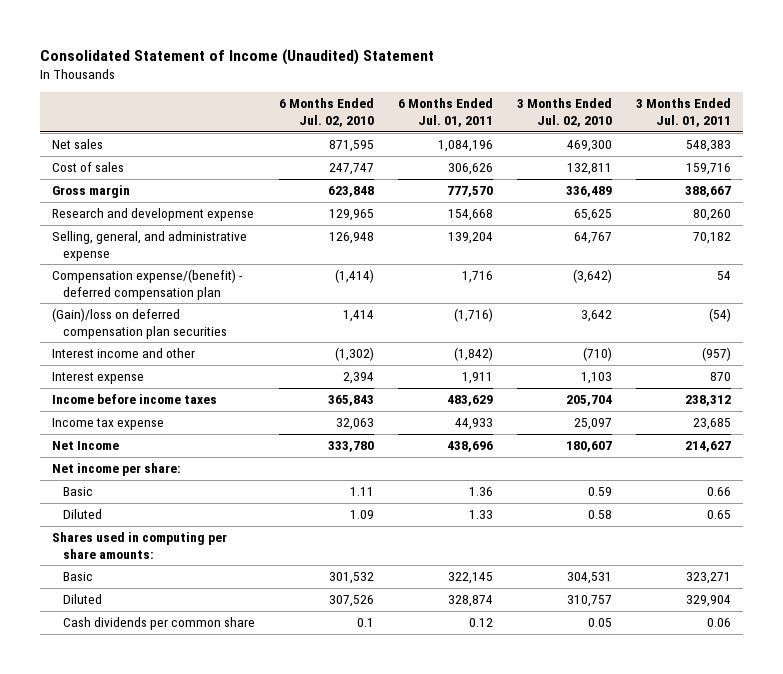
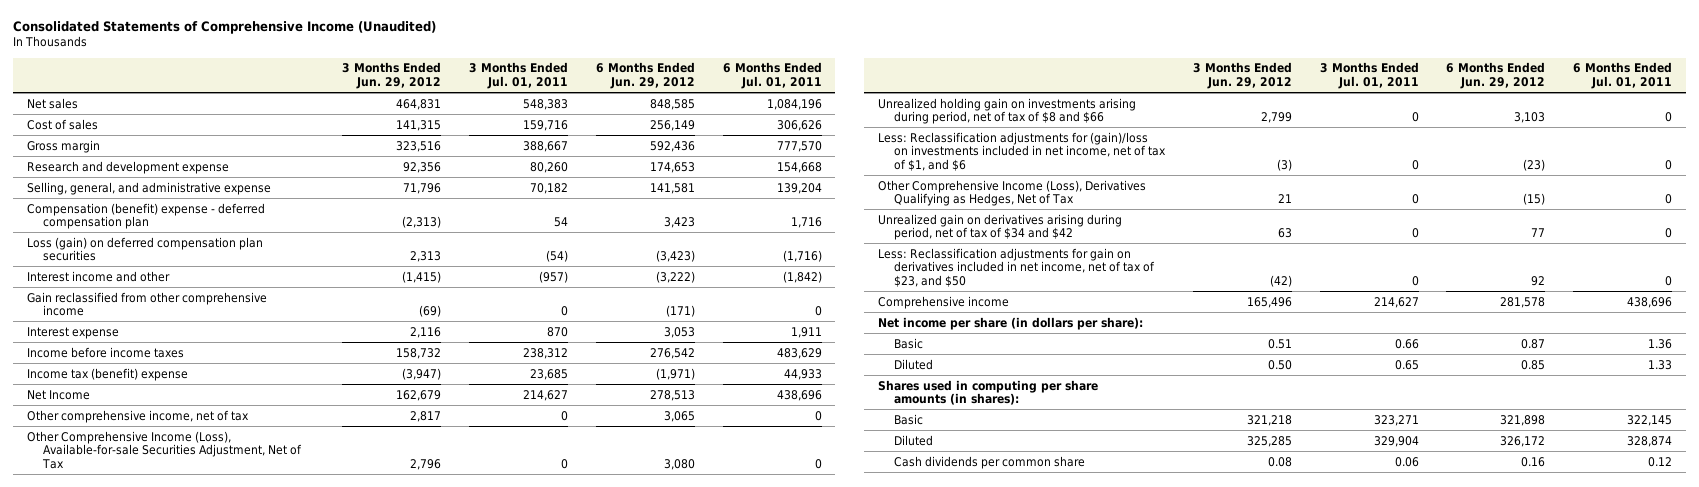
- Consolidated Statement of Income (Unaudited) Statement
+ Consolidated Statements of Comprehensive Income (Unaudited)
- | 6 Months Ended Jul. 02, 2010 | 6 Months Ended Jul. 01, 2011 | 3 Months Ended Jul. 02, 2010 | 3 Months Ended Jul. 01, 2011
+ | 3 Months Ended Jun. 29, 2012 | 3 Months Ended Jul. 01, 2011 | 6 Months Ended Jun. 29, 2012 | 6 Months Ended Jul. 01, 2011
- Compensation expense/(benefit) - deferred compensation plan | (1,414) | 1,716 | (3,642) | 54
- (Gain)/loss on deferred compensation plan securities | 1,414 | (1,716) | 3,642 | (54)
+ Compensation (benefit) expense - deferred compensation plan | (2,313) | 54 | 3,423 | 1,716
+ Loss (gain) on deferred compensation plan securities | 2,313 | (54) | (3,423) | (1,716)
+ Gain reclassified from other comprehensive income | (69) | 0 | (171) | 0
- Income tax expense | 32,063 | 44,933 | 25,097 | 23,685
+ Income tax (benefit) expense | (3,947) | 23,685 | (1,971) | 44,933
- Net income per share:
+ Other comprehensive income, net of tax | 2,817 | 0 | 3,065 | 0
+ Other Comprehensive Income (Loss), Available-for-sale Securities Adjustment, Net of Tax | 2,796 | 0 | 3,080 | 0
+ Unrealized holding gain on investments arising during period, net of tax of $8 and $66 | 2,799 | 0 | 3,103 | 0
+ Less: Reclassification adjustments for (gain)/loss on investments included in net income, net of tax of $1, and $6 | (3) | 0 | (23) | 0
+ Other Comprehensive Income (Loss), Derivatives Qualifying as Hedges, Net of Tax | 21 | 0 | (15) | 0
+ Unrealized gain on derivatives arising during period, net of tax of $34 and $42 | 63 | 0 | 77 | 0
+ Less: Reclassification adjustments for gain on derivatives included in net income, net of tax of $23, and $50 | (42) | 0 | 92 | 0
+ Comprehensive income | 165,496 | 214,627 | 281,578 | 438,696
+ Net income per share (in dollars per share):
- Shares used in computing per share amounts:
+ Shares used in computing per share amounts (in shares):

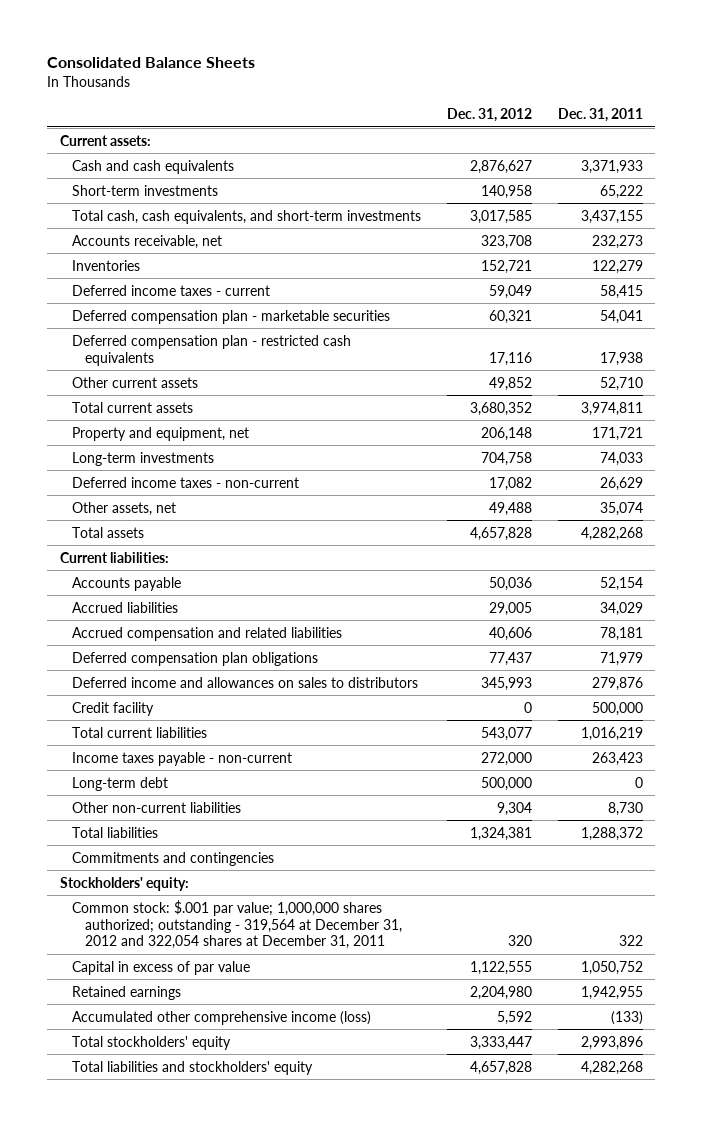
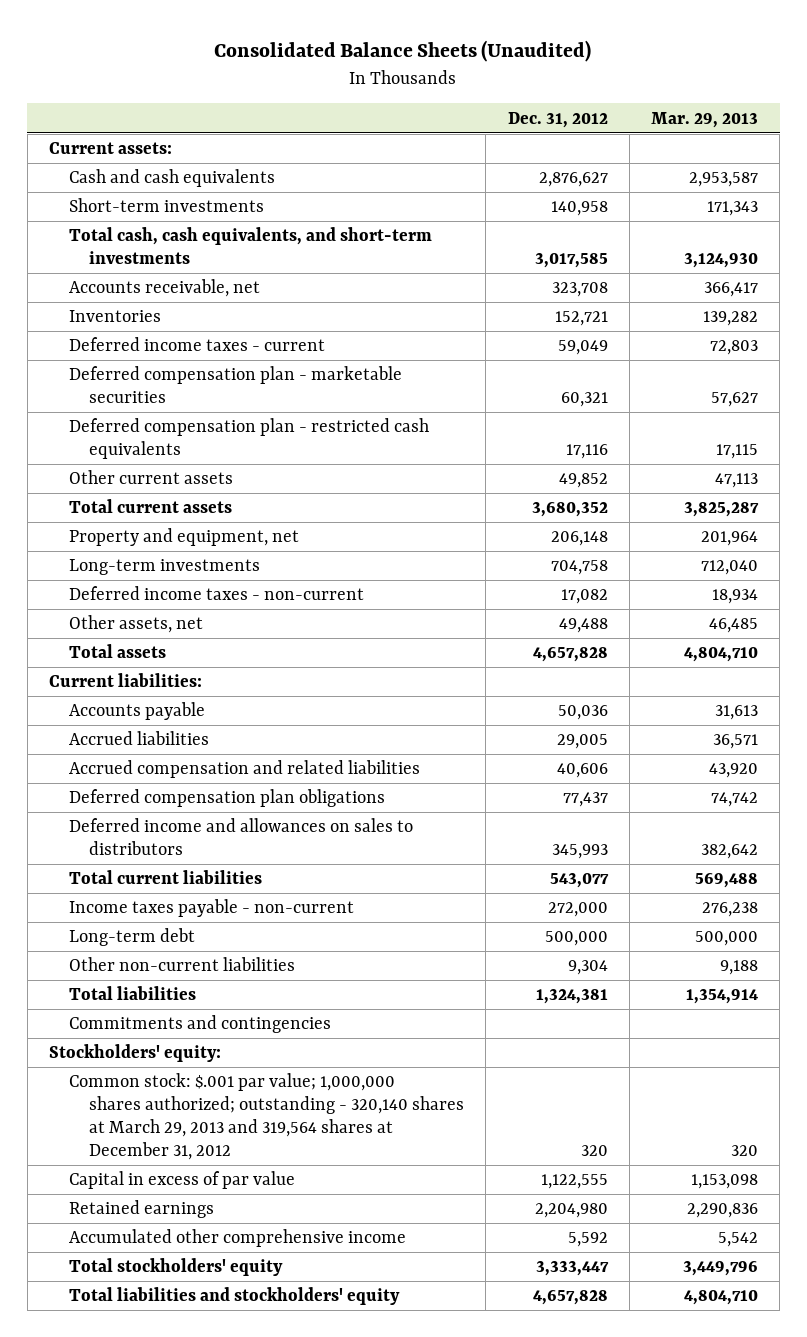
- Consolidated Balance Sheets
+ Consolidated Balance Sheets (Unaudited)
- | Dec. 31, 2012 | Dec. 31, 2011
+ | Dec. 31, 2012 | Mar. 29, 2013
- Credit facility | 0 | 500,000
- Common stock: $.001 par value; 1,000,000 shares authorized; outstanding - 319,564 at December 31, 2012 and 322,054 shares at December 31, 2011 | 320 | 322
+ Common stock: $.001 par value; 1,000,000 shares authorized; outstanding - 320,140 shares at March 29, 2013 and 319,564 shares at December 31, 2012 | 320 | 320
- Accumulated other comprehensive income (loss) | 5,592 | (133)
+ Accumulated other comprehensive income | 5,592 | 5,542

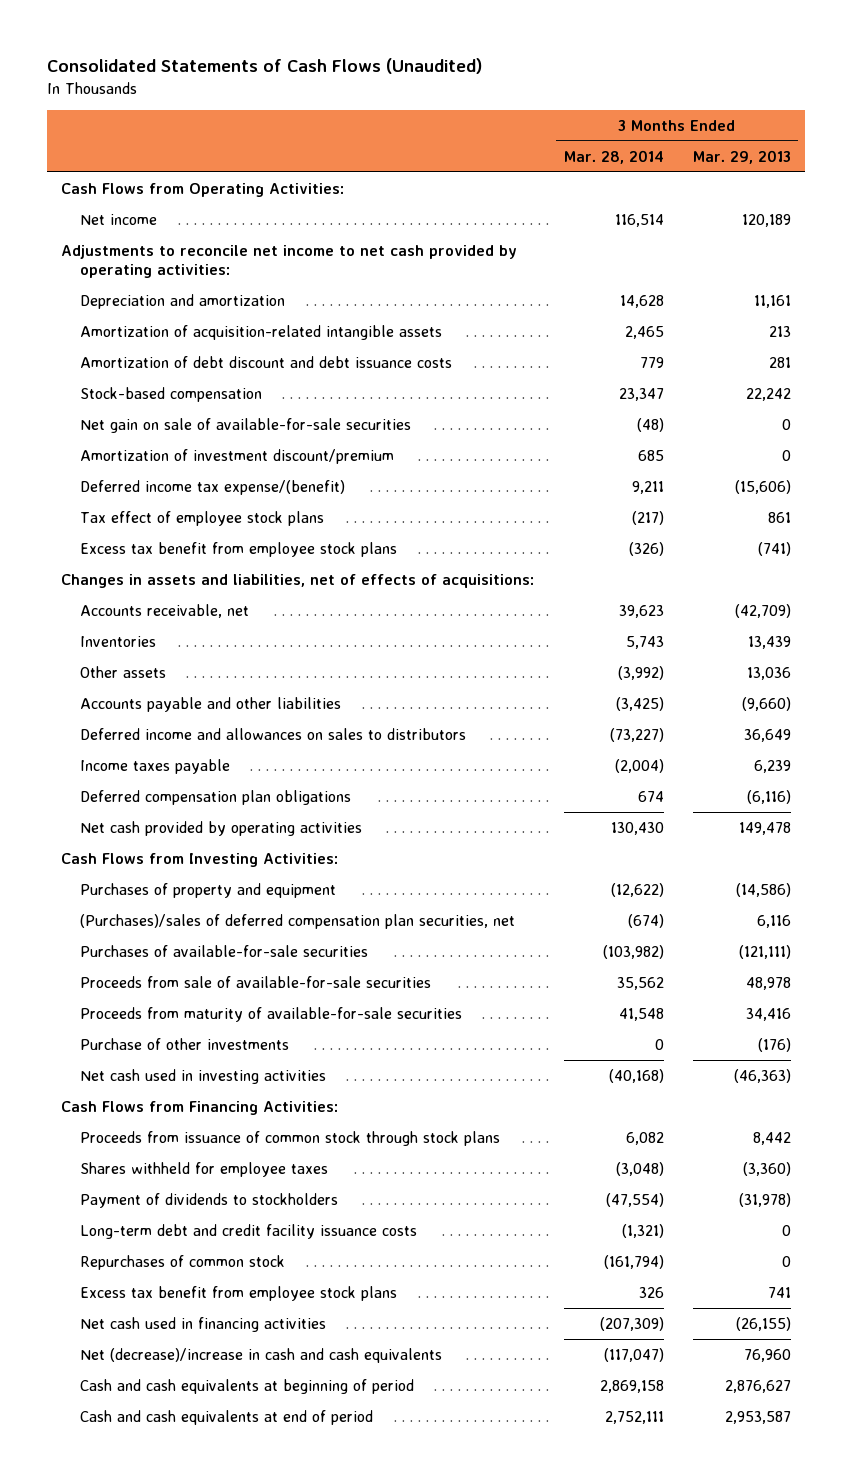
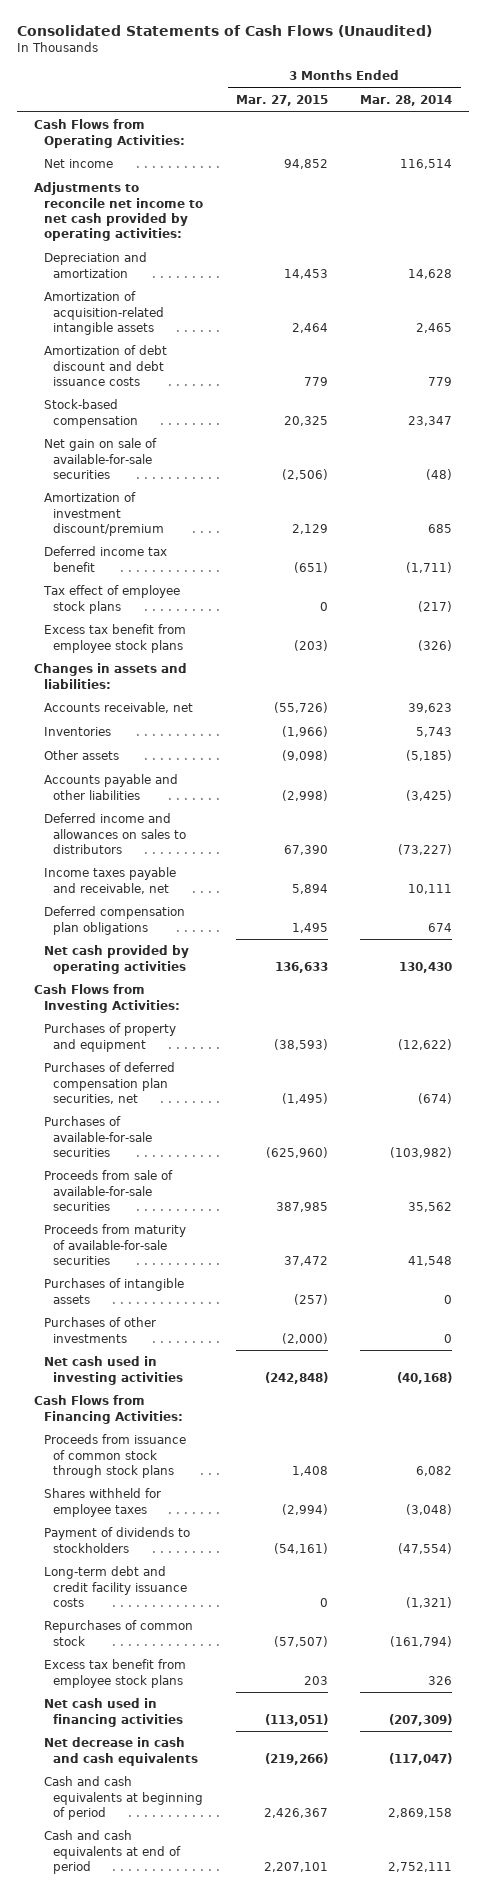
- | 3 Months Ended Mar. 28, 2014 | 3 Months Ended Mar. 29, 2013
+ | 3 Months Ended Mar. 27, 2015 | 3 Months Ended Mar. 28, 2014
- Deferred income tax expense/(benefit) | 9,211 | (15,606)
+ Deferred income tax benefit | (651) | (1,711)
- Changes in assets and liabilities, net of effects of acquisitions:
+ Changes in assets and liabilities:
- Other assets | (3,992) | 13,036
+ Other assets | (9,098) | (5,185)
- Income taxes payable | (2,004) | 6,239
+ Income taxes payable and receivable, net | 5,894 | 10,111
- (Purchases)/sales of deferred compensation plan securities, net | (674) | 6,116
+ Purchases of deferred compensation plan securities, net | (1,495) | (674)
- Purchase of other investments | 0 | (176)
+ Purchases of intangible assets | (257) | 0
+ Purchases of other investments | (2,000) | 0
- Net (decrease)/increase in cash and cash equivalents | (117,047) | 76,960
+ Net decrease in cash and cash equivalents | (219,266) | (117,047)

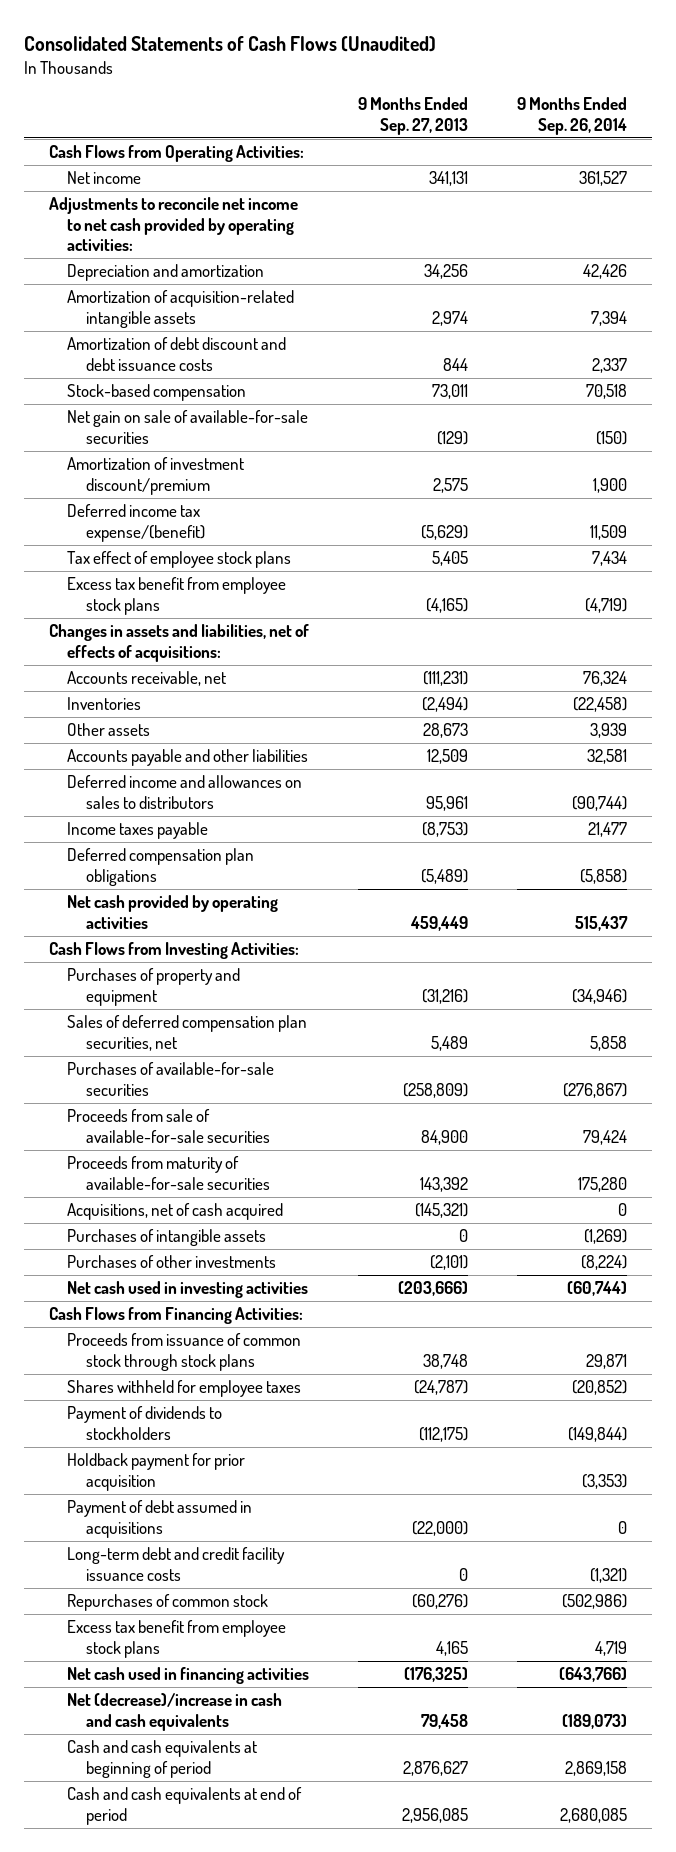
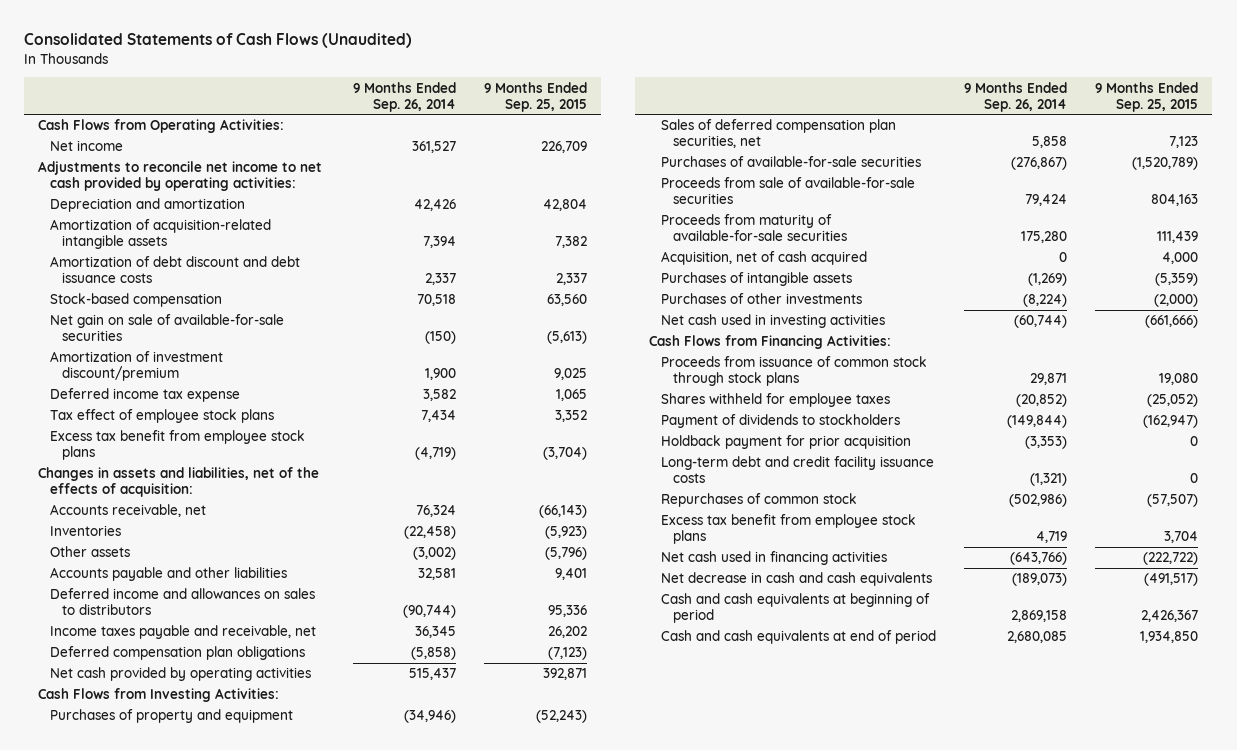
- | 9 Months Ended Sep. 27, 2013 | 9 Months Ended Sep. 26, 2014
+ | 9 Months Ended Sep. 26, 2014 | 9 Months Ended Sep. 25, 2015
- Deferred income tax expense/(benefit) | (5,629) | 11,509
+ Deferred income tax expense | 3,582 | 1,065
- Changes in assets and liabilities, net of effects of acquisitions:
+ Changes in assets and liabilities, net of the effects of acquisition:
- Other assets | 28,673 | 3,939
+ Other assets | (3,002) | (5,796)
- Income taxes payable | (8,753) | 21,477
+ Income taxes payable and receivable, net | 36,345 | 26,202
- Acquisitions, net of cash acquired | (145,321) | 0
+ Acquisition, net of cash acquired | 0 | 4,000
- Payment of debt assumed in acquisitions | (22,000) | 0
- Net (decrease)/increase in cash and cash equivalents | 79,458 | (189,073)
+ Net decrease in cash and cash equivalents | (189,073) | (491,517)

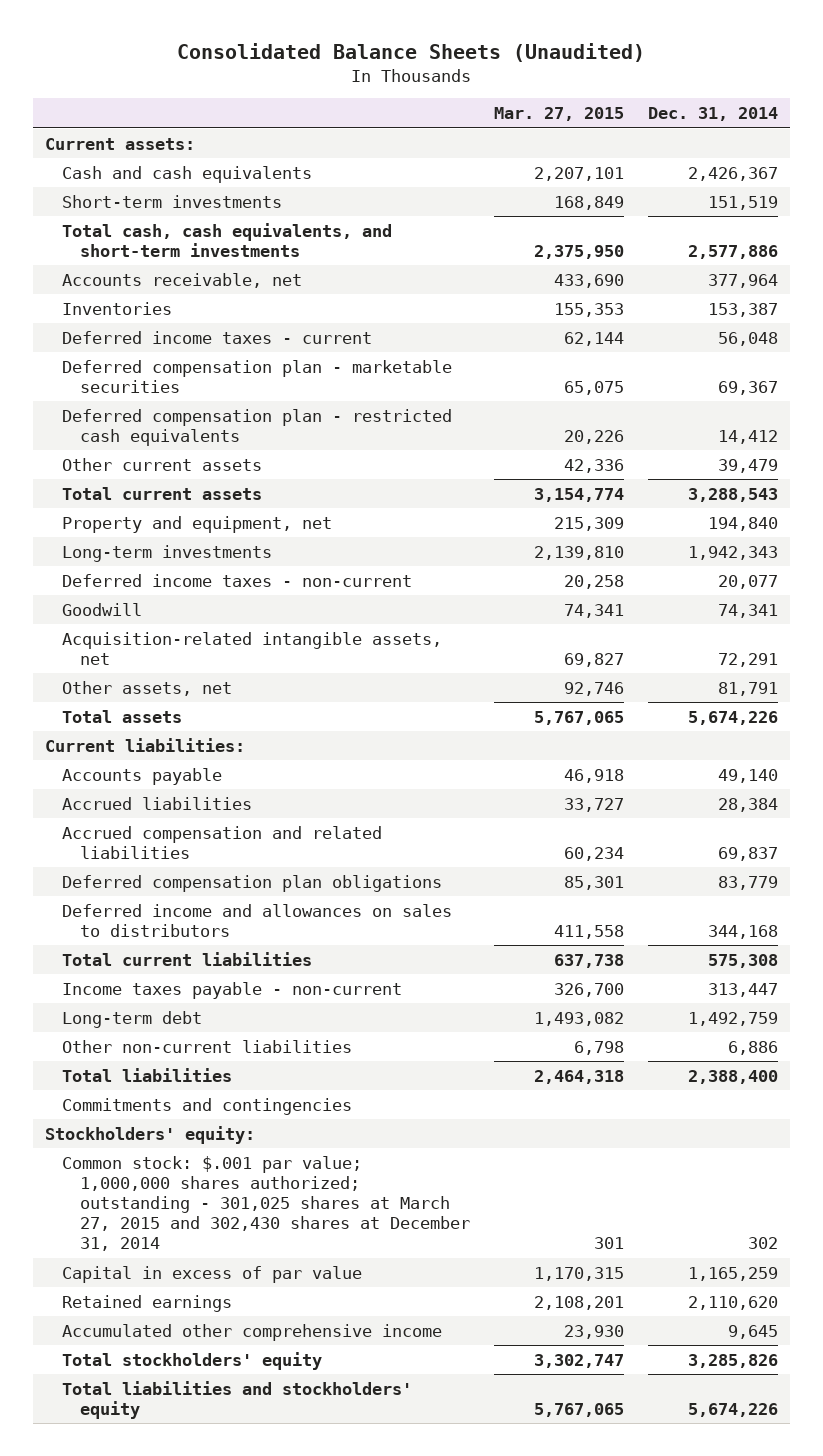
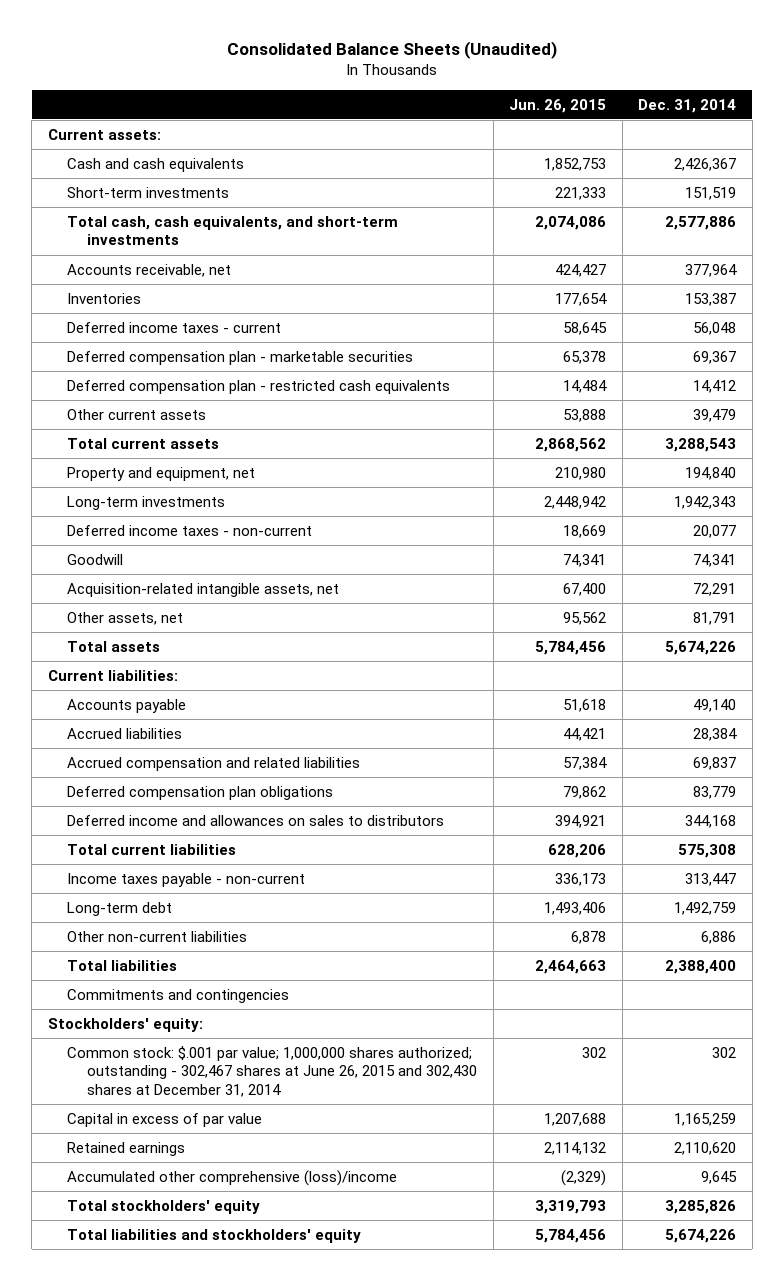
- | Mar. 27, 2015 | Dec. 31, 2014
+ | Jun. 26, 2015 | Dec. 31, 2014
- Common stock: $.001 par value; 1,000,000 shares authorized; outstanding - 301,025 shares at March 27, 2015 and 302,430 shares at December 31, 2014 | 301 | 302
+ Common stock: $.001 par value; 1,000,000 shares authorized; outstanding - 302,467 shares at June 26, 2015 and 302,430 shares at December 31, 2014 | 302 | 302
- Accumulated other comprehensive income | 23,930 | 9,645
+ Accumulated other comprehensive (loss)/income | (2,329) | 9,645

